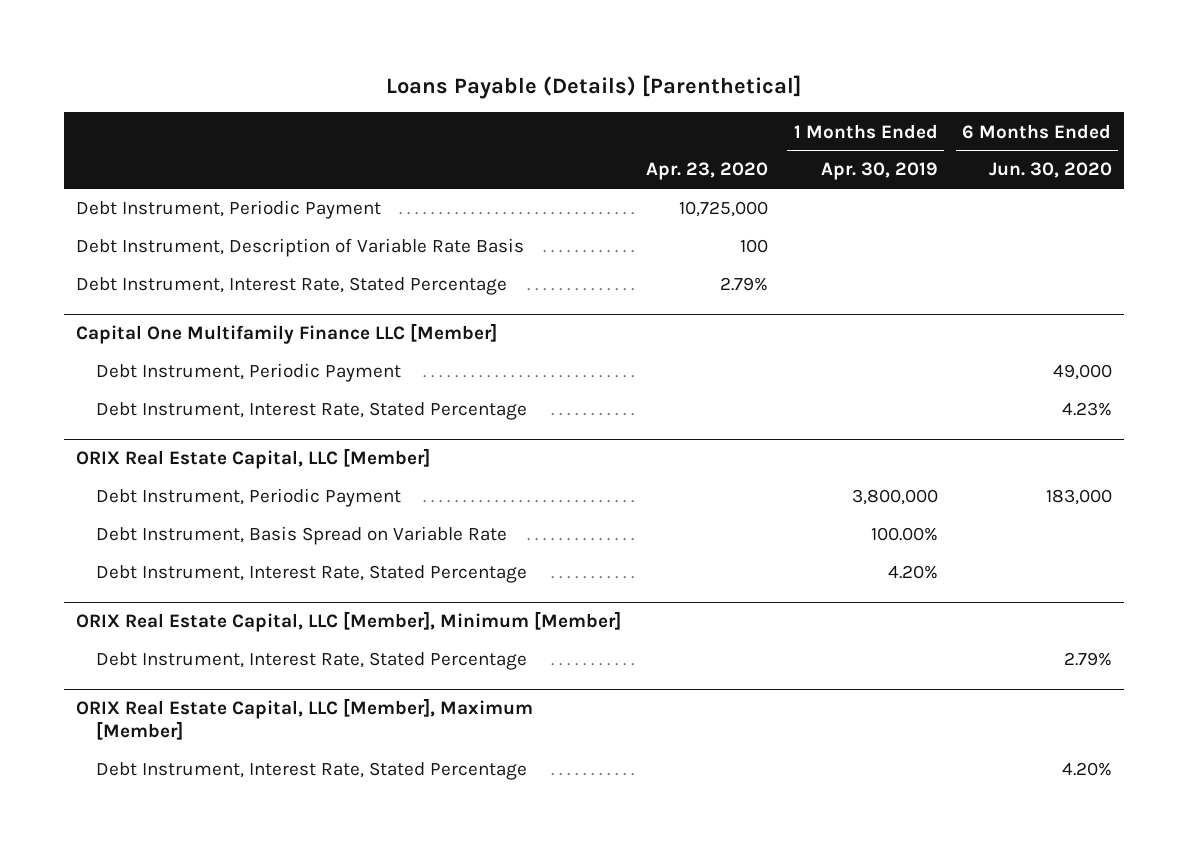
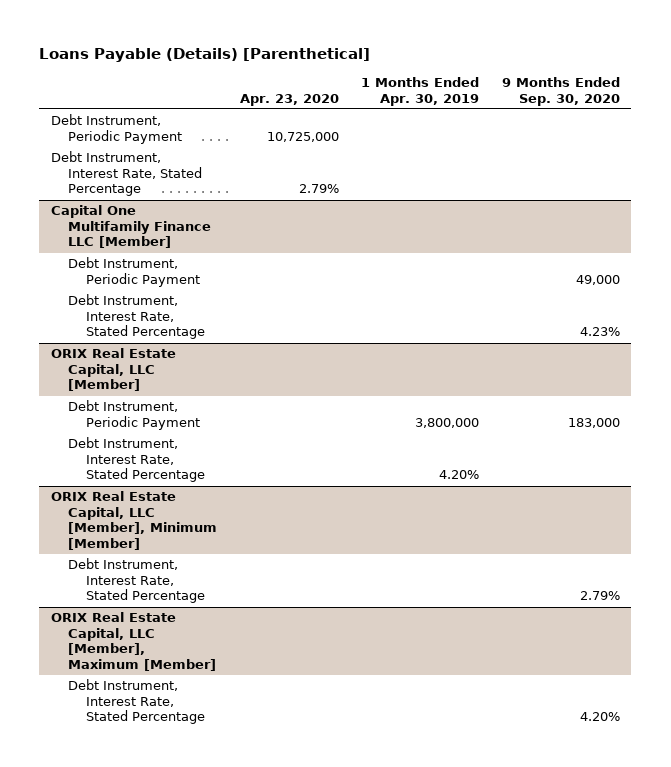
- | Apr. 23, 2020 | 1 Months Ended Apr. 30, 2019 | 6 Months Ended Jun. 30, 2020
+ | Apr. 23, 2020 | 1 Months Ended Apr. 30, 2019 | 9 Months Ended Sep. 30, 2020
- Debt Instrument, Description of Variable Rate Basis | 100 | |
@ ORIX Real Estate Capital, LLC [Member]
- Debt Instrument, Basis Spread on Variable Rate | | 100.00% |

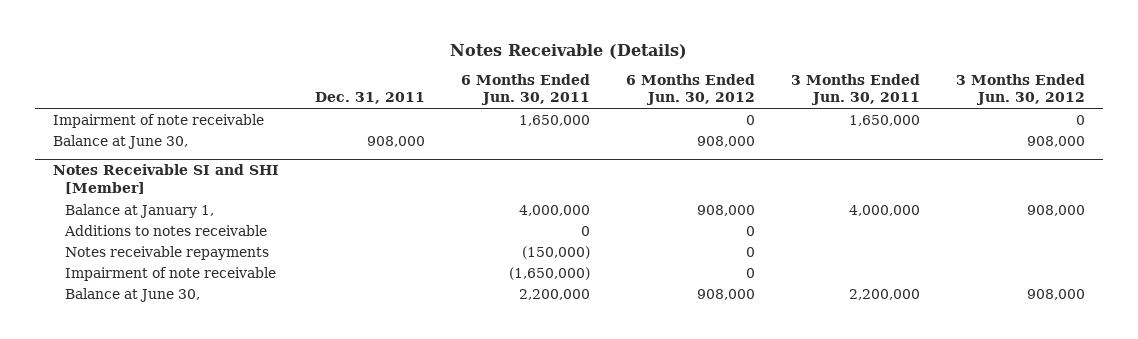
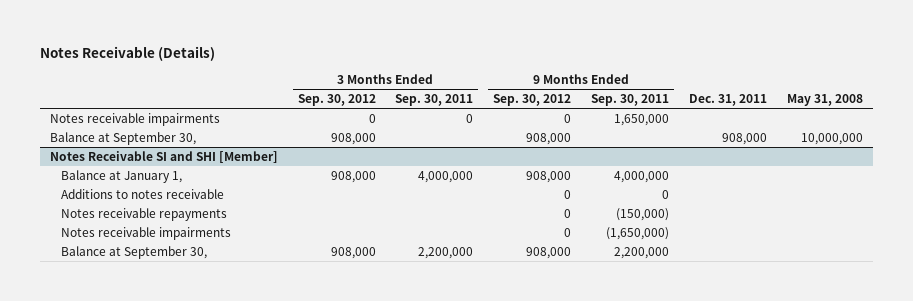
- | Dec. 31, 2011 | 6 Months Ended Jun. 30, 2011 | 6 Months Ended Jun. 30, 2012 | 3 Months Ended Jun. 30, 2011 | 3 Months Ended Jun. 30, 2012
+ | 3 Months Ended Sep. 30, 2012 | 3 Months Ended Sep. 30, 2011 | 9 Months Ended Sep. 30, 2012 | 9 Months Ended Sep. 30, 2011 | Dec. 31, 2011 | May 31, 2008
- Impairment of note receivable | | 1,650,000 | 0 | 1,650,000 | 0
- Balance at June 30, | 908,000 | | 908,000 | | 908,000
+ Notes receivable impairments | 0 | 0 | 0 | 1,650,000 | |
+ Balance at September 30, | 908,000 | | 908,000 | | 908,000 | 10,000,000
@ Notes Receivable SI and SHI [Member]
- Impairment of note receivable | | (1,650,000) | 0 | |
- Balance at June 30, | | 2,200,000 | 908,000 | 2,200,000 | 908,000
+ Notes receivable impairments | | | 0 | (1,650,000) | |
+ Balance at September 30, | 908,000 | 2,200,000 | 908,000 | 2,200,000 | |

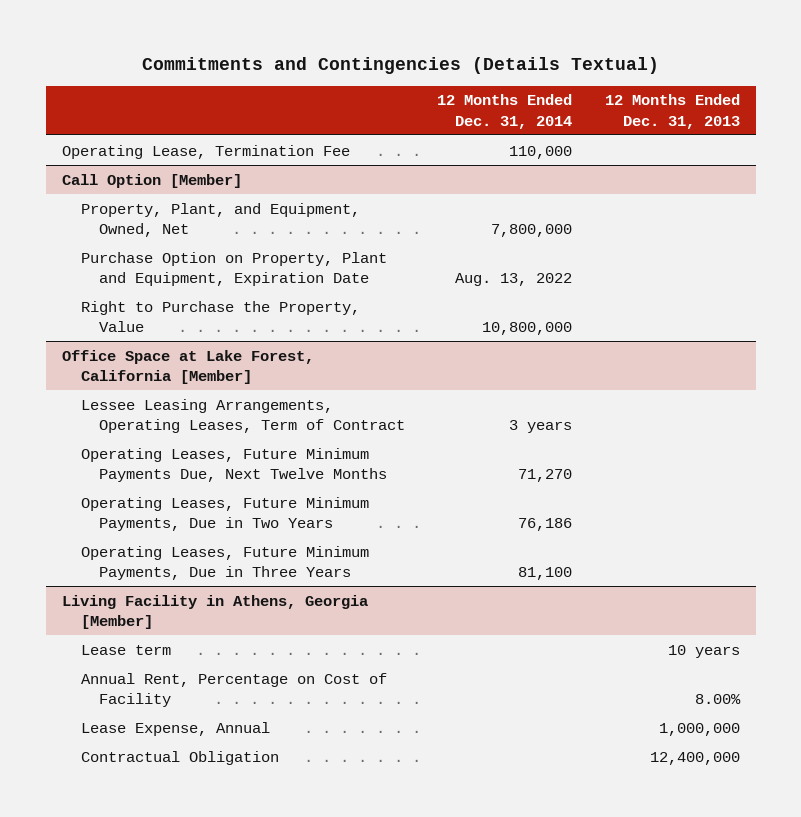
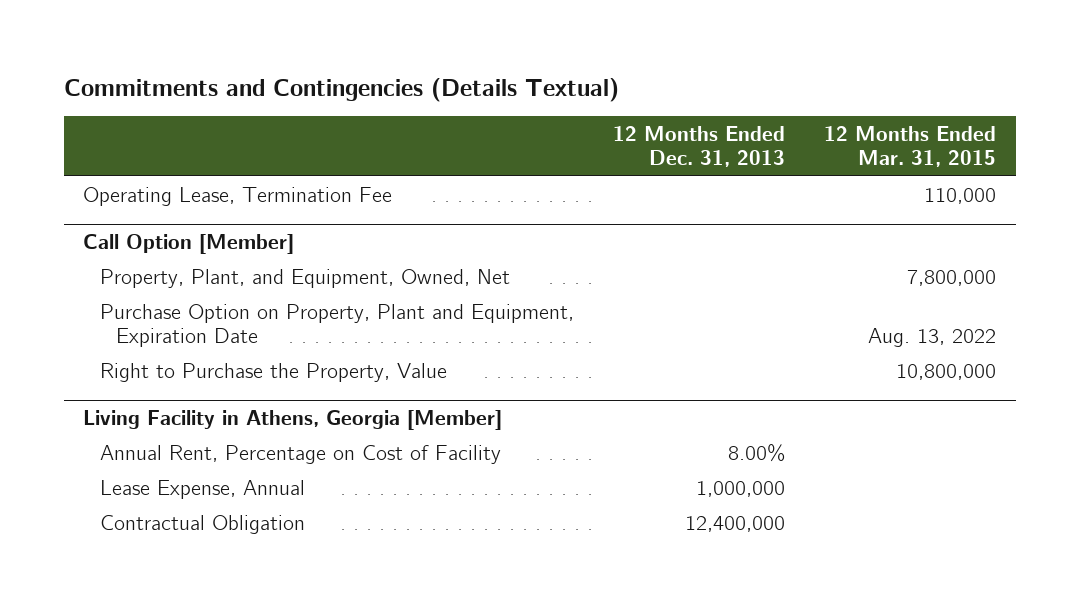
- | 12 Months Ended Dec. 31, 2014 | 12 Months Ended Dec. 31, 2013
+ | 12 Months Ended Dec. 31, 2013 | 12 Months Ended Mar. 31, 2015
- Office Space at Lake Forest, California [Member]
- Lessee Leasing Arrangements, Operating Leases, Term of Contract | 3 years |
- Operating Leases, Future Minimum Payments Due, Next Twelve Months | 71,270 |
- Operating Leases, Future Minimum Payments, Due in Two Years | 76,186 |
- Operating Leases, Future Minimum Payments, Due in Three Years | 81,100 |
@ Living Facility in Athens, Georgia [Member]
- Lease term | | 10 years

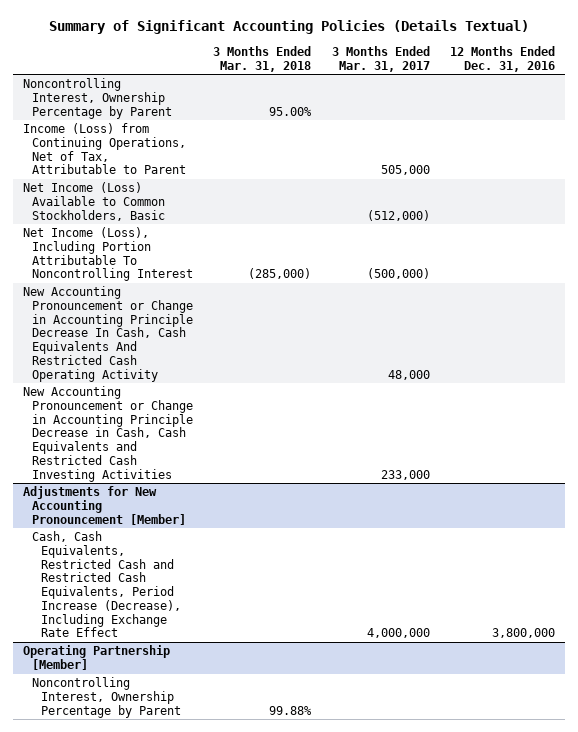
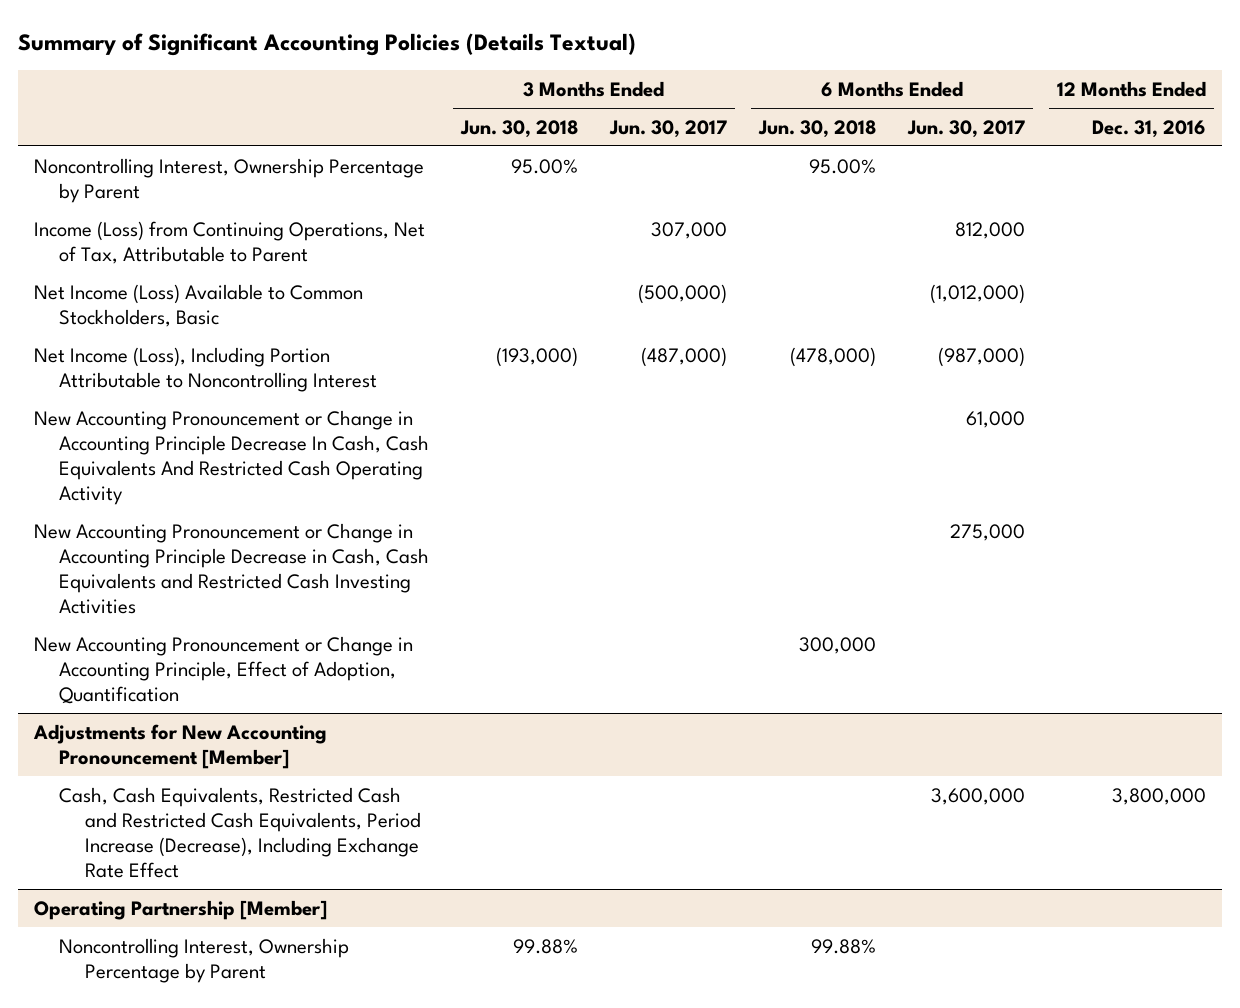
- | 3 Months Ended Mar. 31, 2018 | 3 Months Ended Mar. 31, 2017 | 12 Months Ended Dec. 31, 2016
+ | 3 Months Ended Jun. 30, 2018 | 3 Months Ended Jun. 30, 2017 | 6 Months Ended Jun. 30, 2018 | 6 Months Ended Jun. 30, 2017 | 12 Months Ended Dec. 31, 2016
- Net Income (Loss), Including Portion Attributable To Noncontrolling Interest | (285,000) | (500,000) |
+ Net Income (Loss), Including Portion Attributable to Noncontrolling Interest | (193,000) | (487,000) | (478,000) | (987,000) |
+ New Accounting Pronouncement or Change in Accounting Principle, Effect of Adoption, Quantification | | | 300,000 | |

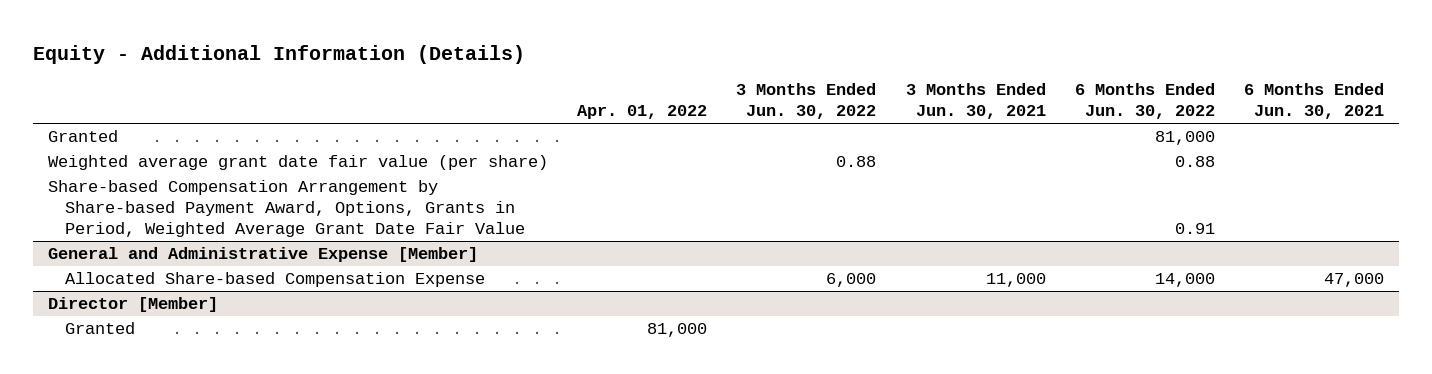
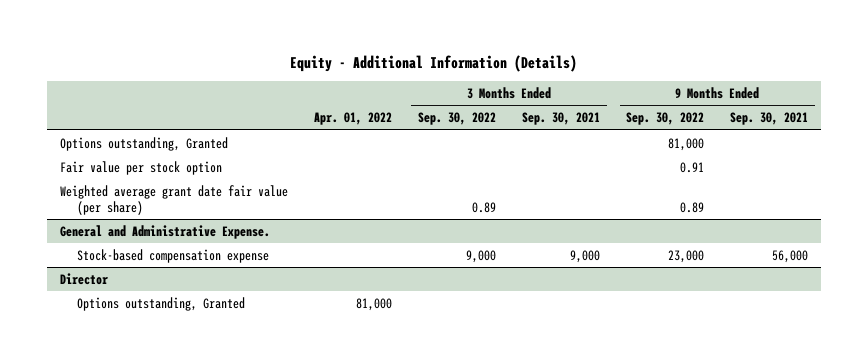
- | Apr. 01, 2022 | 3 Months Ended Jun. 30, 2022 | 3 Months Ended Jun. 30, 2021 | 6 Months Ended Jun. 30, 2022 | 6 Months Ended Jun. 30, 2021
+ | Apr. 01, 2022 | 3 Months Ended Sep. 30, 2022 | 3 Months Ended Sep. 30, 2021 | 9 Months Ended Sep. 30, 2022 | 9 Months Ended Sep. 30, 2021
- Granted | | | | 81,000 |
+ Options outstanding, Granted | | | | 81,000 |
+ Fair value per stock option | | | | 0.91 |
- Share-based Compensation Arrangement by Share-based Payment Award, Options, Grants in Period, Weighted Average Grant Date Fair Value | | | | 0.91 |
- General and Administrative Expense [Member]
- Allocated Share-based Compensation Expense | | 6,000 | 11,000 | 14,000 | 47,000
- Director [Member]
- Granted | 81,000 | | | |
+ General and Administrative Expense.
+ Stock-based compensation expense | | 9,000 | 9,000 | 23,000 | 56,000
+ Director
+ Options outstanding, Granted | 81,000 | | | |

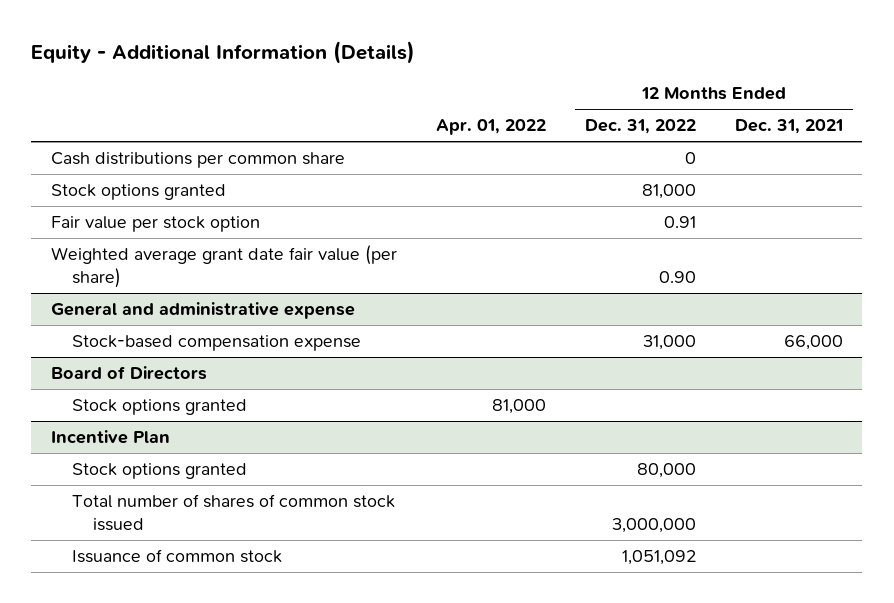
- | Apr. 01, 2022 | 3 Months Ended Sep. 30, 2022 | 3 Months Ended Sep. 30, 2021 | 9 Months Ended Sep. 30, 2022 | 9 Months Ended Sep. 30, 2021
+ | Apr. 01, 2022 | 12 Months Ended Dec. 31, 2022 | 12 Months Ended Dec. 31, 2021
- Options outstanding, Granted | | | | 81,000 |
+ Cash distributions per common share | | 0 |
+ Stock options granted | | 81,000 |
- General and Administrative Expense.
+ General and administrative expense
- Director
- Options outstanding, Granted | 81,000 | | | |
+ Board of Directors
+ Stock options granted | 81,000 | |
+ Incentive Plan
+ Stock options granted | | 80,000 |
+ Total number of shares of common stock issued | | 3,000,000 |
+ Issuance of common stock | | 1,051,092 |

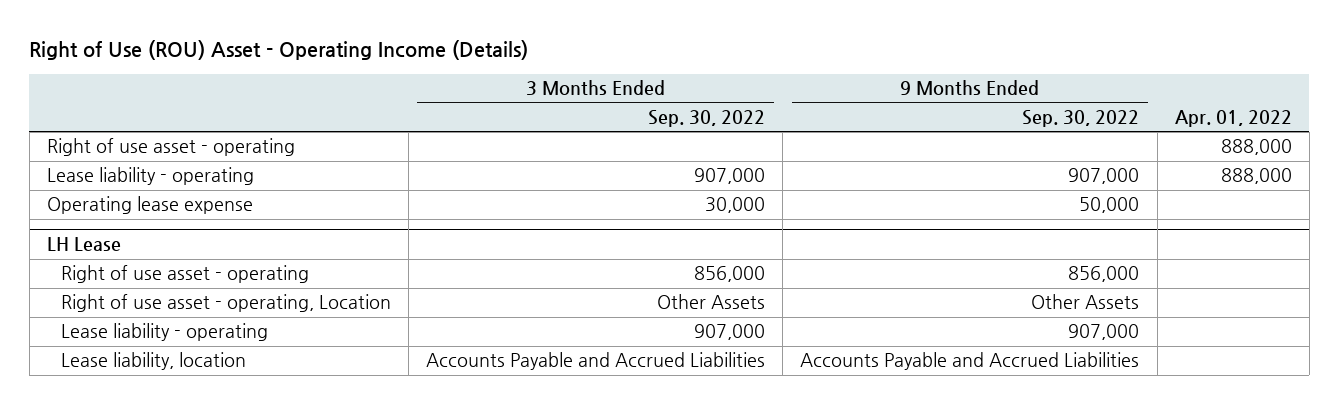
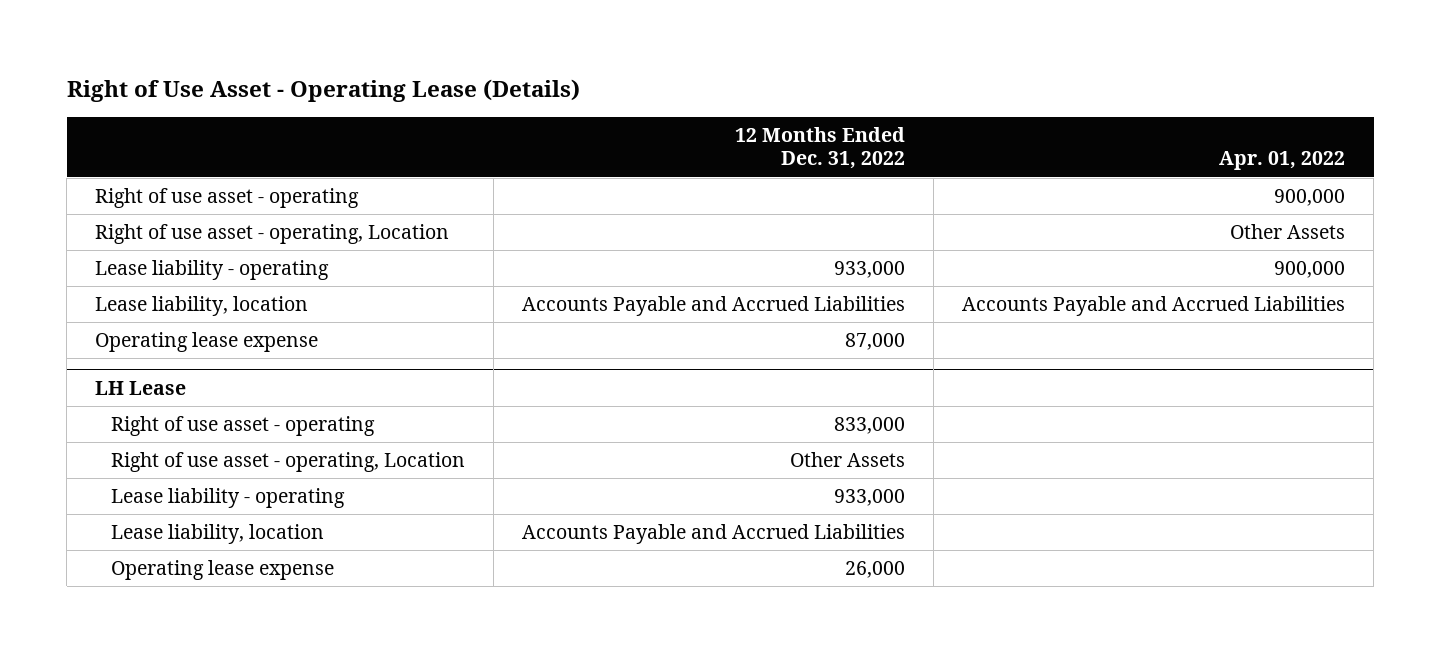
- Right of Use (ROU) Asset - Operating Income (Details)
+ Right of Use Asset - Operating Lease (Details)
- | 3 Months Ended Sep. 30, 2022 | 9 Months Ended Sep. 30, 2022 | Apr. 01, 2022
+ | 12 Months Ended Dec. 31, 2022 | Apr. 01, 2022
- Right of use asset - operating | | | 888,000
- Lease liability - operating | 907,000 | 907,000 | 888,000
+ Right of use asset - operating | | 900,000
+ Right of use asset - operating, Location | | Other Assets
+ Lease liability - operating | 933,000 | 900,000
+ Lease liability, location | Accounts Payable and Accrued Liabilities | Accounts Payable and Accrued Liabilities
@ LH Lease
+ Operating lease expense | 26,000 |

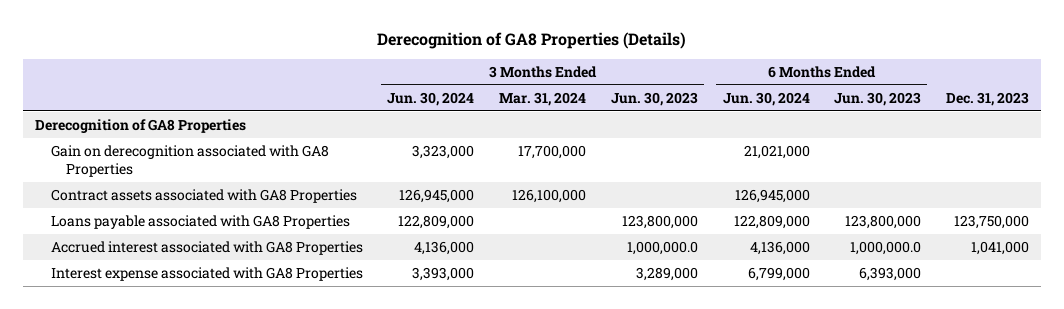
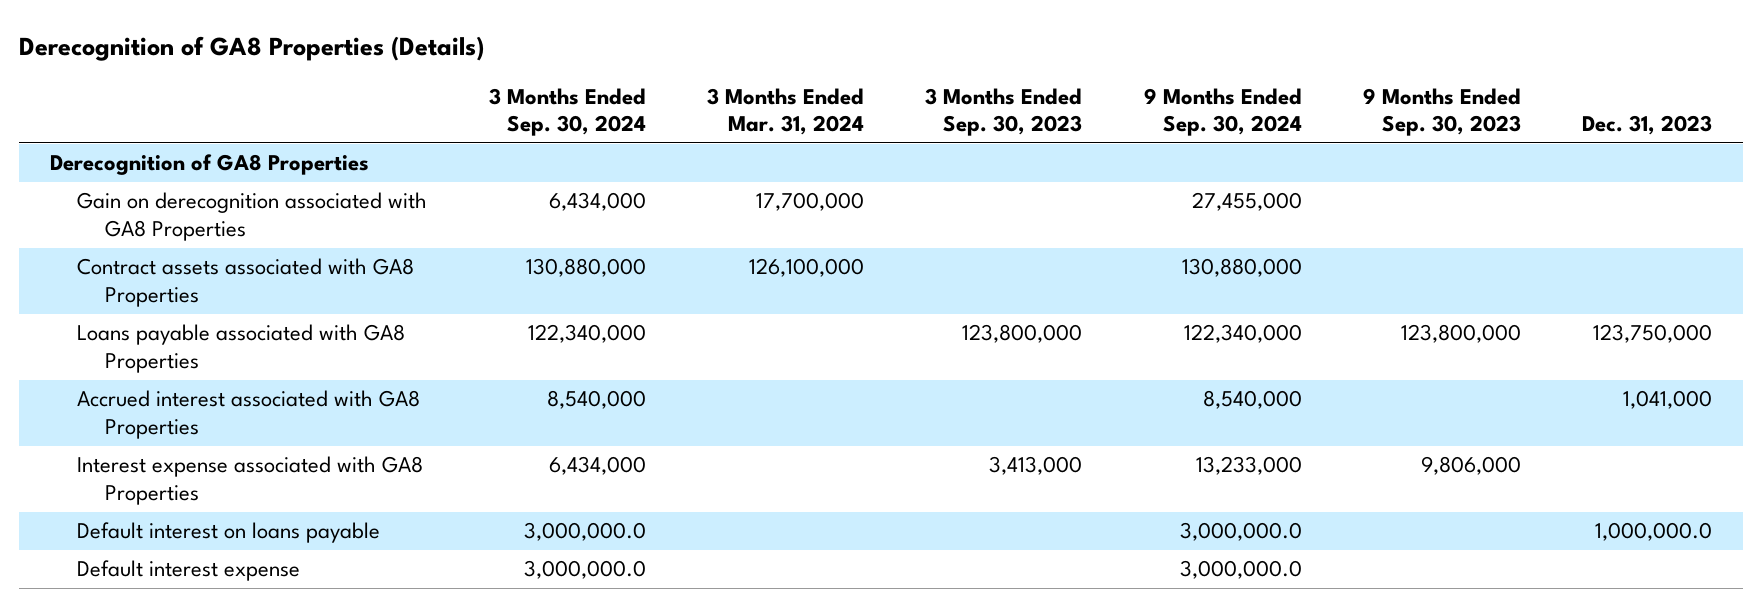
- | 3 Months Ended Jun. 30, 2024 | 3 Months Ended Mar. 31, 2024 | 3 Months Ended Jun. 30, 2023 | 6 Months Ended Jun. 30, 2024 | 6 Months Ended Jun. 30, 2023 | Dec. 31, 2023
+ | 3 Months Ended Sep. 30, 2024 | 3 Months Ended Mar. 31, 2024 | 3 Months Ended Sep. 30, 2023 | 9 Months Ended Sep. 30, 2024 | 9 Months Ended Sep. 30, 2023 | Dec. 31, 2023
+ Default interest on loans payable | 3,000,000.0 | | | 3,000,000.0 | | 1,000,000.0
+ Default interest expense | 3,000,000.0 | | | 3,000,000.0 | |

